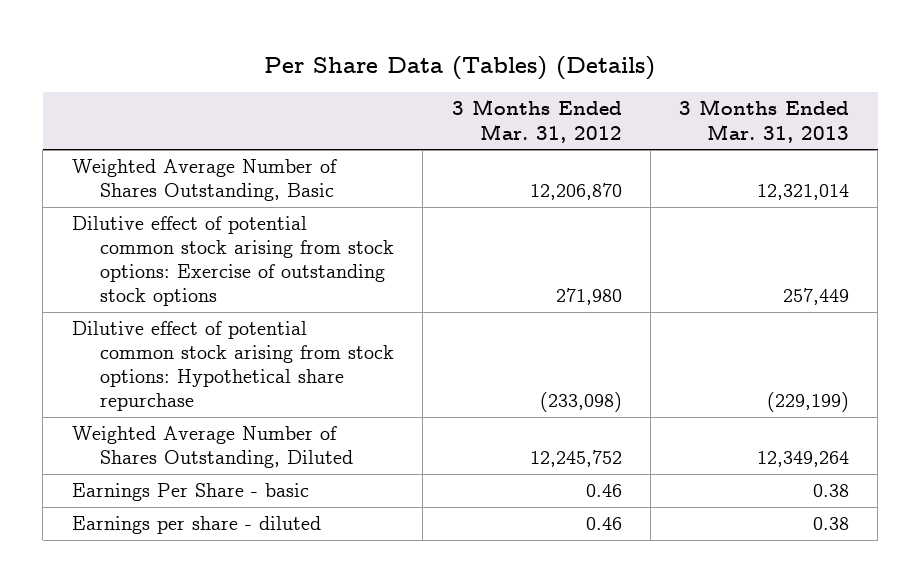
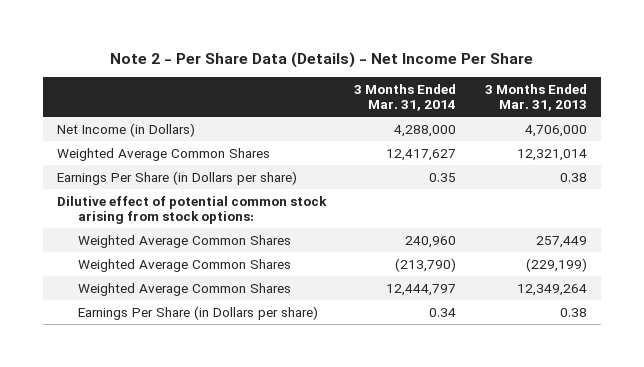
- Per Share Data (Tables) (Details)
+ Note 2 - Per Share Data (Details) - Net Income Per Share
- | 3 Months Ended Mar. 31, 2012 | 3 Months Ended Mar. 31, 2013
+ | 3 Months Ended Mar. 31, 2014 | 3 Months Ended Mar. 31, 2013
- Weighted Average Number of Shares Outstanding, Basic | 12,206,870 | 12,321,014
- Dilutive effect of potential common stock arising from stock options: Exercise of outstanding stock options | 271,980 | 257,449
- Dilutive effect of potential common stock arising from stock options: Hypothetical share repurchase | (233,098) | (229,199)
- Weighted Average Number of Shares Outstanding, Diluted | 12,245,752 | 12,349,264
- Earnings Per Share - basic | 0.46 | 0.38
- Earnings per share - diluted | 0.46 | 0.38
+ Net Income (in Dollars) | 4,288,000 | 4,706,000
+ Weighted Average Common Shares | 12,417,627 | 12,321,014
+ Earnings Per Share (in Dollars per share) | 0.35 | 0.38
+ Dilutive effect of potential common stock arising from stock options:
+ Weighted Average Common Shares | 240,960 | 257,449
+ Weighted Average Common Shares | (213,790) | (229,199)
+ Weighted Average Common Shares | 12,444,797 | 12,349,264
+ Earnings Per Share (in Dollars per share) | 0.34 | 0.38

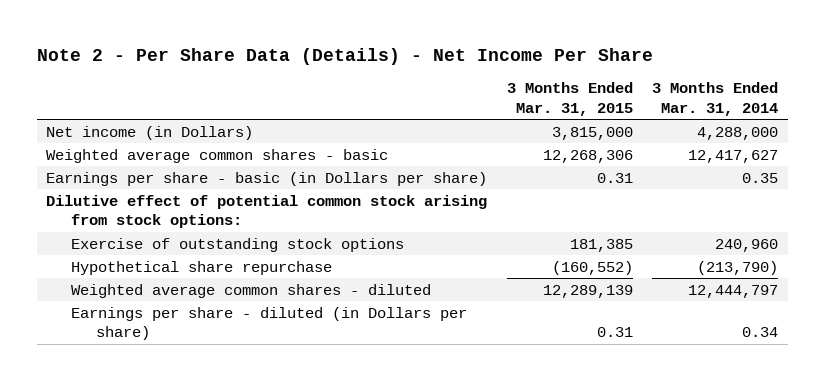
- | 3 Months Ended Mar. 31, 2014 | 3 Months Ended Mar. 31, 2013
+ | 3 Months Ended Mar. 31, 2015 | 3 Months Ended Mar. 31, 2014
- Net Income (in Dollars) | 4,288,000 | 4,706,000
- Weighted Average Common Shares | 12,417,627 | 12,321,014
- Earnings Per Share (in Dollars per share) | 0.35 | 0.38
+ Net income (in Dollars) | 3,815,000 | 4,288,000
+ Weighted average common shares - basic | 12,268,306 | 12,417,627
+ Earnings per share - basic (in Dollars per share) | 0.31 | 0.35
- Weighted Average Common Shares | 240,960 | 257,449
- Weighted Average Common Shares | (213,790) | (229,199)
- Weighted Average Common Shares | 12,444,797 | 12,349,264
- Earnings Per Share (in Dollars per share) | 0.34 | 0.38
+ Exercise of outstanding stock options | 181,385 | 240,960
+ Hypothetical share repurchase | (160,552) | (213,790)
+ Weighted average common shares - diluted | 12,289,139 | 12,444,797
+ Earnings per share - diluted (in Dollars per share) | 0.31 | 0.34

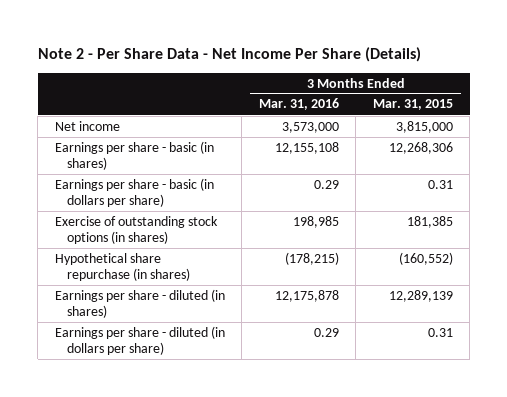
- Note 2 - Per Share Data (Details) - Net Income Per Share
+ Note 2 - Per Share Data - Net Income Per Share (Details)
- | 3 Months Ended Mar. 31, 2015 | 3 Months Ended Mar. 31, 2014
+ | 3 Months Ended Mar. 31, 2016 | 3 Months Ended Mar. 31, 2015
- Net income (in Dollars) | 3,815,000 | 4,288,000
- Weighted average common shares - basic | 12,268,306 | 12,417,627
- Earnings per share - basic (in Dollars per share) | 0.31 | 0.35
- Dilutive effect of potential common stock arising from stock options:
- Exercise of outstanding stock options | 181,385 | 240,960
- Hypothetical share repurchase | (160,552) | (213,790)
- Weighted average common shares - diluted | 12,289,139 | 12,444,797
- Earnings per share - diluted (in Dollars per share) | 0.31 | 0.34
+ Net income | 3,573,000 | 3,815,000
+ Earnings per share - basic (in shares) | 12,155,108 | 12,268,306
+ Earnings per share - basic (in dollars per share) | 0.29 | 0.31
+ Exercise of outstanding stock options (in shares) | 198,985 | 181,385
+ Hypothetical share repurchase (in shares) | (178,215) | (160,552)
+ Earnings per share - diluted (in shares) | 12,175,878 | 12,289,139
+ Earnings per share - diluted (in dollars per share) | 0.29 | 0.31

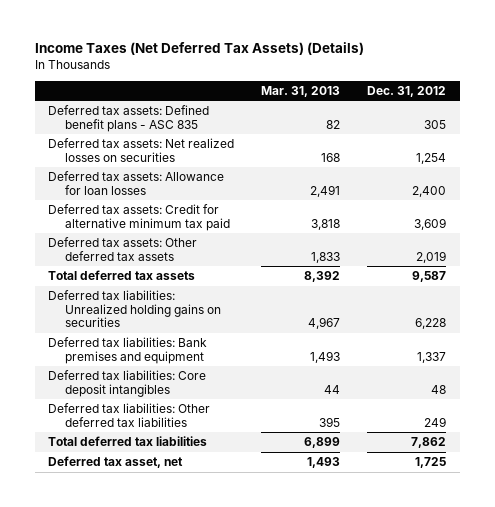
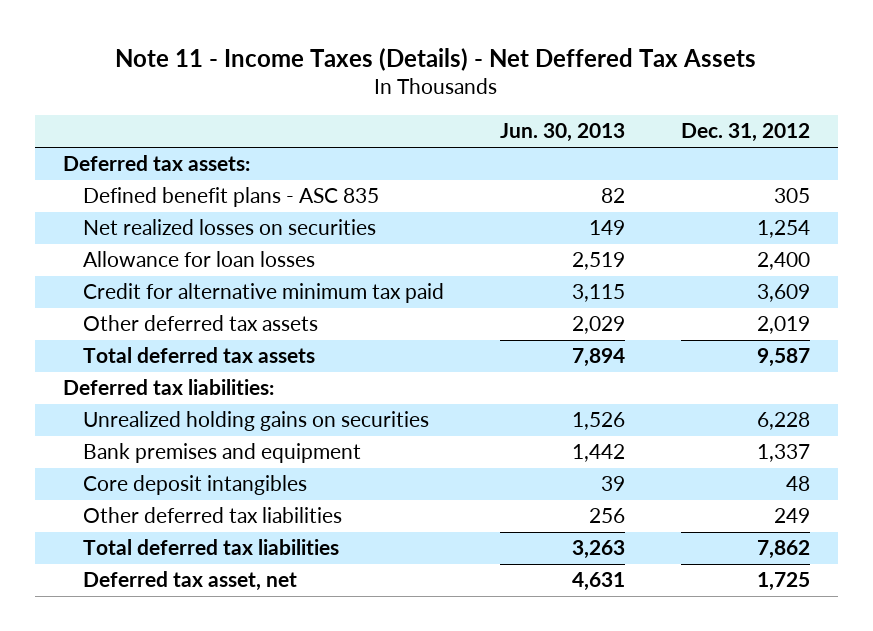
- Income Taxes (Net Deferred Tax Assets) (Details)
+ Note 11 - Income Taxes (Details) - Net Deffered Tax Assets
- | Mar. 31, 2013 | Dec. 31, 2012
+ | Jun. 30, 2013 | Dec. 31, 2012
- Deferred tax assets: Defined benefit plans - ASC 835 | 82 | 305
- Deferred tax assets: Net realized losses on securities | 168 | 1,254
- Deferred tax assets: Allowance for loan losses | 2,491 | 2,400
- Deferred tax assets: Credit for alternative minimum tax paid | 3,818 | 3,609
- Deferred tax assets: Other deferred tax assets | 1,833 | 2,019
+ Deferred tax assets:
+ Defined benefit plans - ASC 835 | 82 | 305
+ Net realized losses on securities | 149 | 1,254
+ Allowance for loan losses | 2,519 | 2,400
+ Credit for alternative minimum tax paid | 3,115 | 3,609
+ Other deferred tax assets | 2,029 | 2,019
- Deferred tax liabilities: Unrealized holding gains on securities | 4,967 | 6,228
- Deferred tax liabilities: Bank premises and equipment | 1,493 | 1,337
- Deferred tax liabilities: Core deposit intangibles | 44 | 48
- Deferred tax liabilities: Other deferred tax liabilities | 395 | 249
+ Deferred tax liabilities:
+ Unrealized holding gains on securities | 1,526 | 6,228
+ Bank premises and equipment | 1,442 | 1,337
+ Core deposit intangibles | 39 | 48
+ Other deferred tax liabilities | 256 | 249

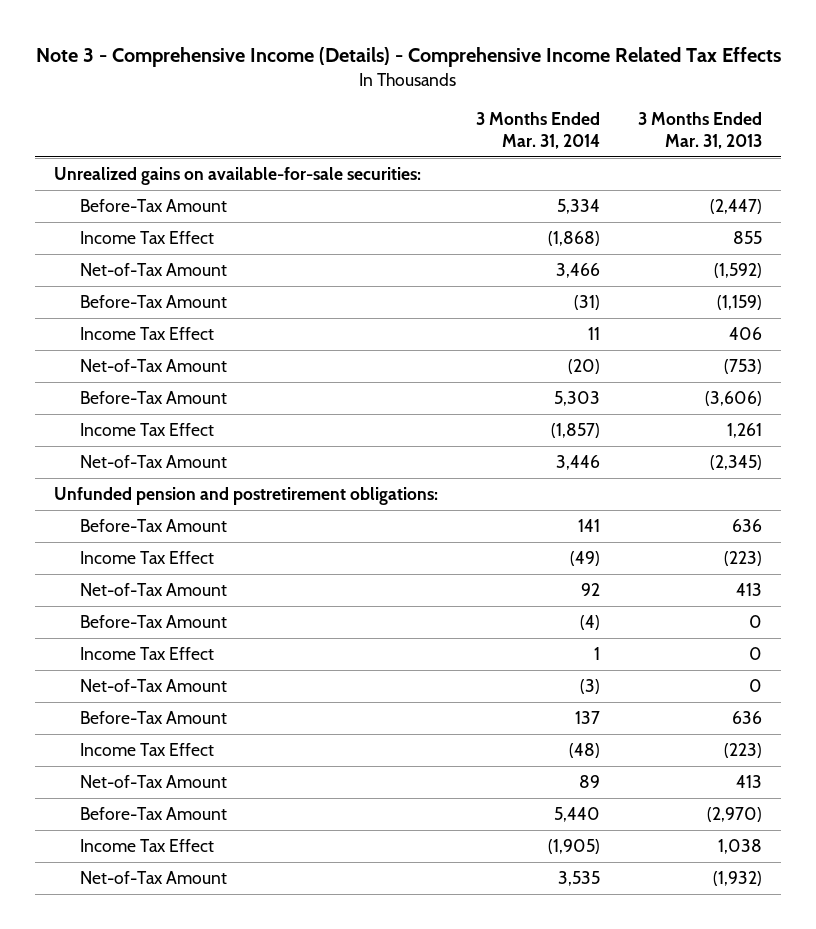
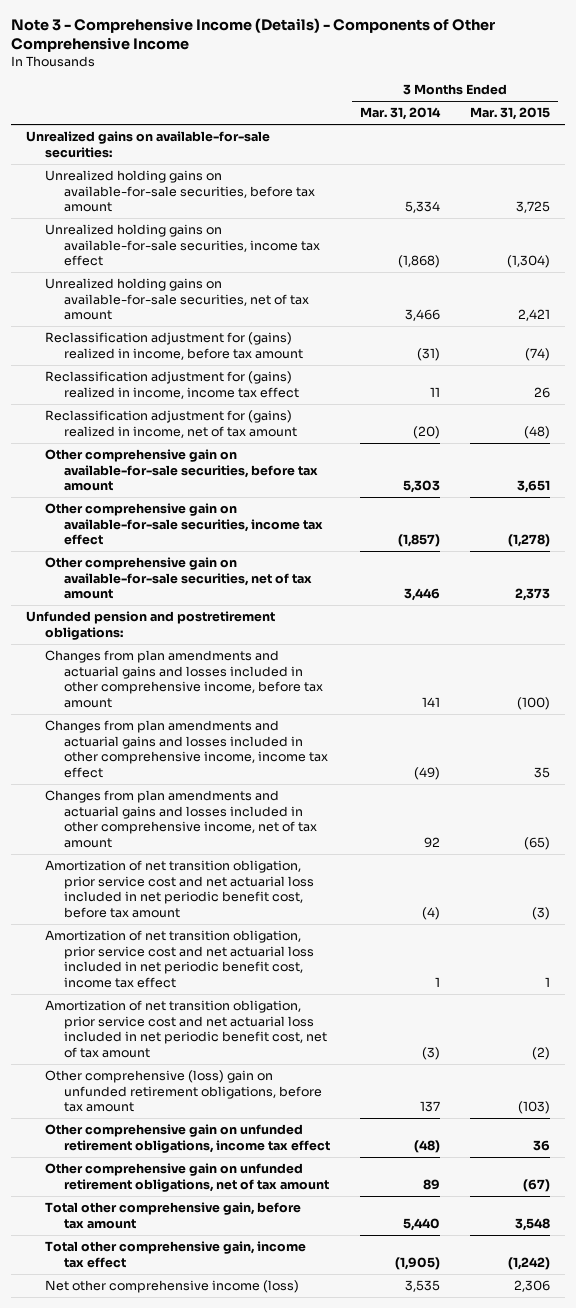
- Note 3 - Comprehensive Income (Details) - Comprehensive Income Related Tax Effects
+ Note 3 - Comprehensive Income (Details) - Components of Other Comprehensive Income
- | 3 Months Ended Mar. 31, 2014 | 3 Months Ended Mar. 31, 2013
+ | 3 Months Ended Mar. 31, 2014 | 3 Months Ended Mar. 31, 2015
- Before-Tax Amount | 5,334 | (2,447)
- Income Tax Effect | (1,868) | 855
- Net-of-Tax Amount | 3,466 | (1,592)
- Before-Tax Amount | (31) | (1,159)
- Income Tax Effect | 11 | 406
- Net-of-Tax Amount | (20) | (753)
- Before-Tax Amount | 5,303 | (3,606)
- Income Tax Effect | (1,857) | 1,261
- Net-of-Tax Amount | 3,446 | (2,345)
+ Unrealized holding gains on available-for-sale securities, before tax amount | 5,334 | 3,725
+ Unrealized holding gains on available-for-sale securities, income tax effect | (1,868) | (1,304)
+ Unrealized holding gains on available-for-sale securities, net of tax amount | 3,466 | 2,421
+ Reclassification adjustment for (gains) realized in income, before tax amount | (31) | (74)
+ Reclassification adjustment for (gains) realized in income, income tax effect | 11 | 26
+ Reclassification adjustment for (gains) realized in income, net of tax amount | (20) | (48)
+ Other comprehensive gain on available-for-sale securities, before tax amount | 5,303 | 3,651
+ Other comprehensive gain on available-for-sale securities, income tax effect | (1,857) | (1,278)
+ Other comprehensive gain on available-for-sale securities, net of tax amount | 3,446 | 2,373
- Before-Tax Amount | 141 | 636
- Income Tax Effect | (49) | (223)
- Net-of-Tax Amount | 92 | 413
- Before-Tax Amount | (4) | 0
- Income Tax Effect | 1 | 0
- Net-of-Tax Amount | (3) | 0
- Before-Tax Amount | 137 | 636
- Income Tax Effect | (48) | (223)
- Net-of-Tax Amount | 89 | 413
- Before-Tax Amount | 5,440 | (2,970)
- Income Tax Effect | (1,905) | 1,038
- Net-of-Tax Amount | 3,535 | (1,932)
+ Changes from plan amendments and actuarial gains and losses included in other comprehensive income, before tax amount | 141 | (100)
+ Changes from plan amendments and actuarial gains and losses included in other comprehensive income, income tax effect | (49) | 35
+ Changes from plan amendments and actuarial gains and losses included in other comprehensive income, net of tax amount | 92 | (65)
+ Amortization of net transition obligation, prior service cost and net actuarial loss included in net periodic benefit cost, before tax amount | (4) | (3)
+ Amortization of net transition obligation, prior service cost and net actuarial loss included in net periodic benefit cost, income tax effect | 1 | 1
+ Amortization of net transition obligation, prior service cost and net actuarial loss included in net periodic benefit cost, net of tax amount | (3) | (2)
+ Other comprehensive (loss) gain on unfunded retirement obligations, before tax amount | 137 | (103)
+ Other comprehensive gain on unfunded retirement obligations, income tax effect | (48) | 36
+ Other comprehensive gain on unfunded retirement obligations, net of tax amount | 89 | (67)
+ Total other comprehensive gain, before tax amount | 5,440 | 3,548
+ Total other comprehensive gain, income tax effect | (1,905) | (1,242)
+ Net other comprehensive income (loss) | 3,535 | 2,306

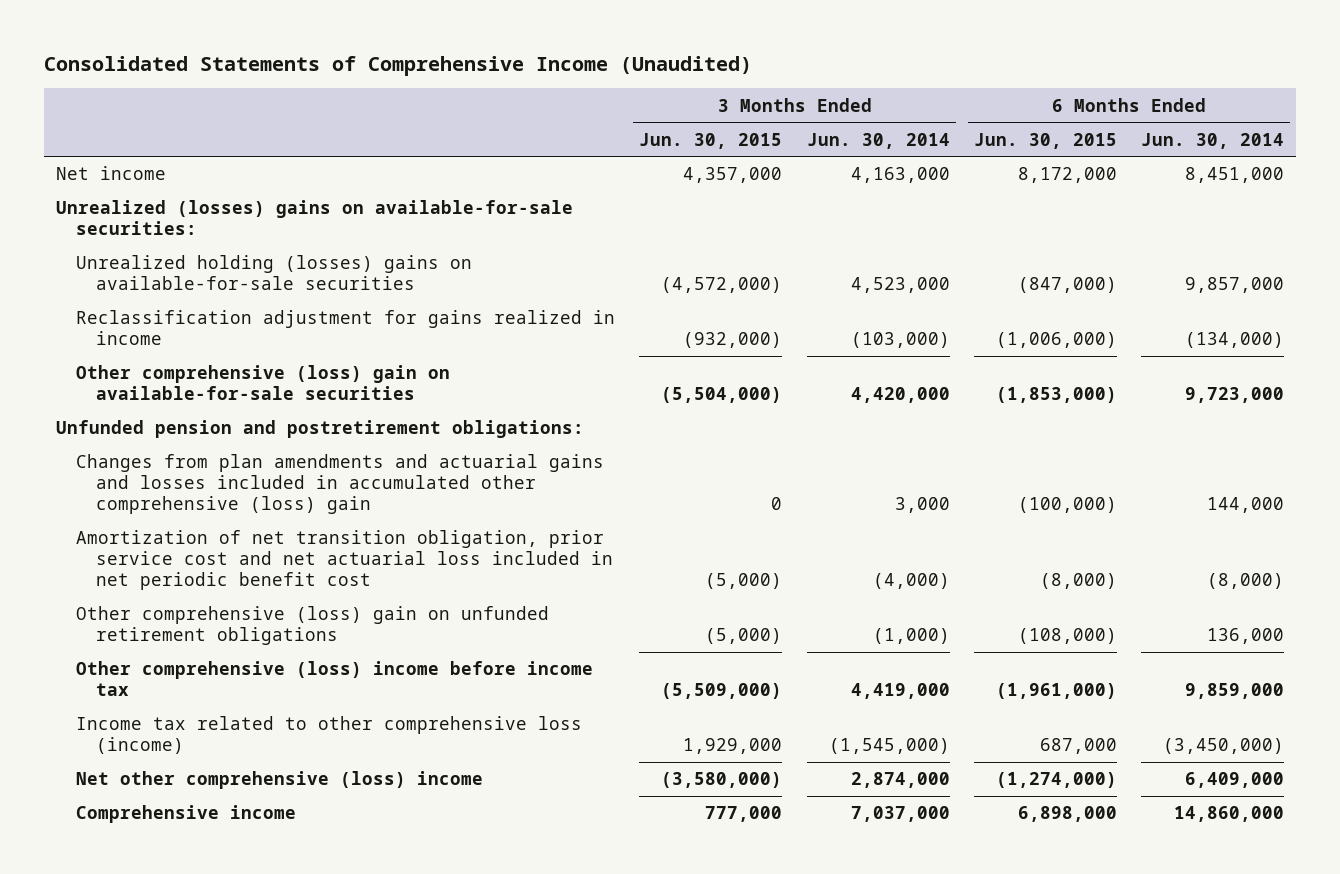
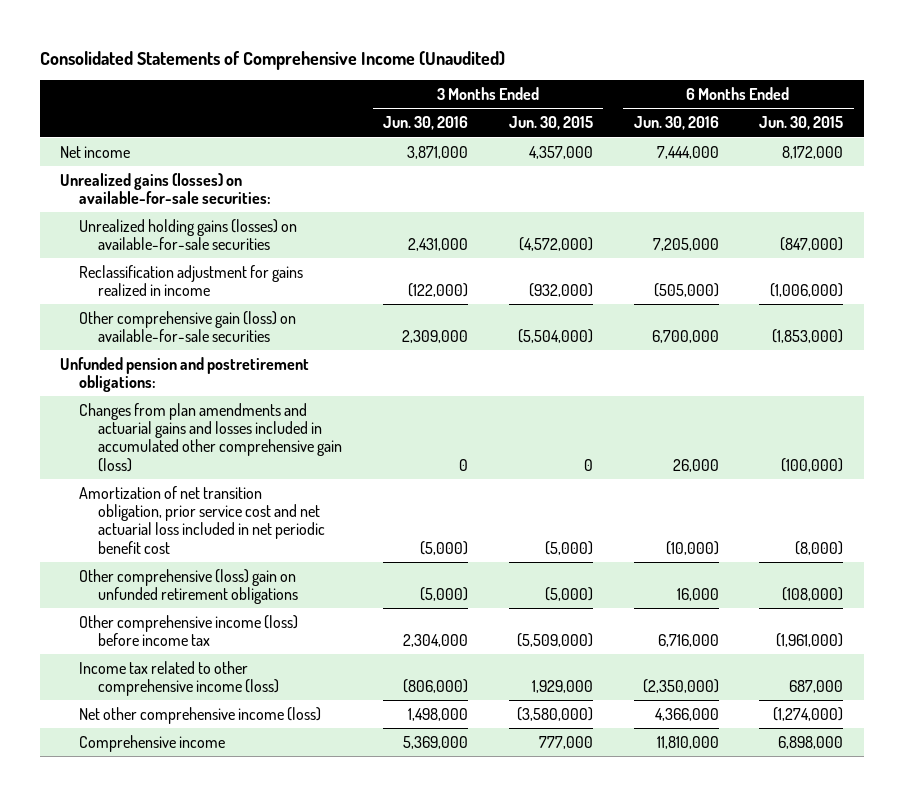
- | 3 Months Ended Jun. 30, 2015 | 3 Months Ended Jun. 30, 2014 | 6 Months Ended Jun. 30, 2015 | 6 Months Ended Jun. 30, 2014
+ | 3 Months Ended Jun. 30, 2016 | 3 Months Ended Jun. 30, 2015 | 6 Months Ended Jun. 30, 2016 | 6 Months Ended Jun. 30, 2015
- Unrealized (losses) gains on available-for-sale securities:
- Unrealized holding (losses) gains on available-for-sale securities | (4,572,000) | 4,523,000 | (847,000) | 9,857,000
+ Unrealized gains (losses) on available-for-sale securities:
+ Unrealized holding gains (losses) on available-for-sale securities | 2,431,000 | (4,572,000) | 7,205,000 | (847,000)
- Other comprehensive (loss) gain on available-for-sale securities | (5,504,000) | 4,420,000 | (1,853,000) | 9,723,000
+ Other comprehensive gain (loss) on available-for-sale securities | 2,309,000 | (5,504,000) | 6,700,000 | (1,853,000)
- Changes from plan amendments and actuarial gains and losses included in accumulated other comprehensive (loss) gain | 0 | 3,000 | (100,000) | 144,000
+ Changes from plan amendments and actuarial gains and losses included in accumulated other comprehensive gain (loss) | 0 | 0 | 26,000 | (100,000)
- Other comprehensive (loss) income before income tax | (5,509,000) | 4,419,000 | (1,961,000) | 9,859,000
- Income tax related to other comprehensive loss (income) | 1,929,000 | (1,545,000) | 687,000 | (3,450,000)
- Net other comprehensive (loss) income | (3,580,000) | 2,874,000 | (1,274,000) | 6,409,000
+ Other comprehensive income (loss) before income tax | 2,304,000 | (5,509,000) | 6,716,000 | (1,961,000)
+ Income tax related to other comprehensive income (loss) | (806,000) | 1,929,000 | (2,350,000) | 687,000
+ Net other comprehensive income (loss) | 1,498,000 | (3,580,000) | 4,366,000 | (1,274,000)

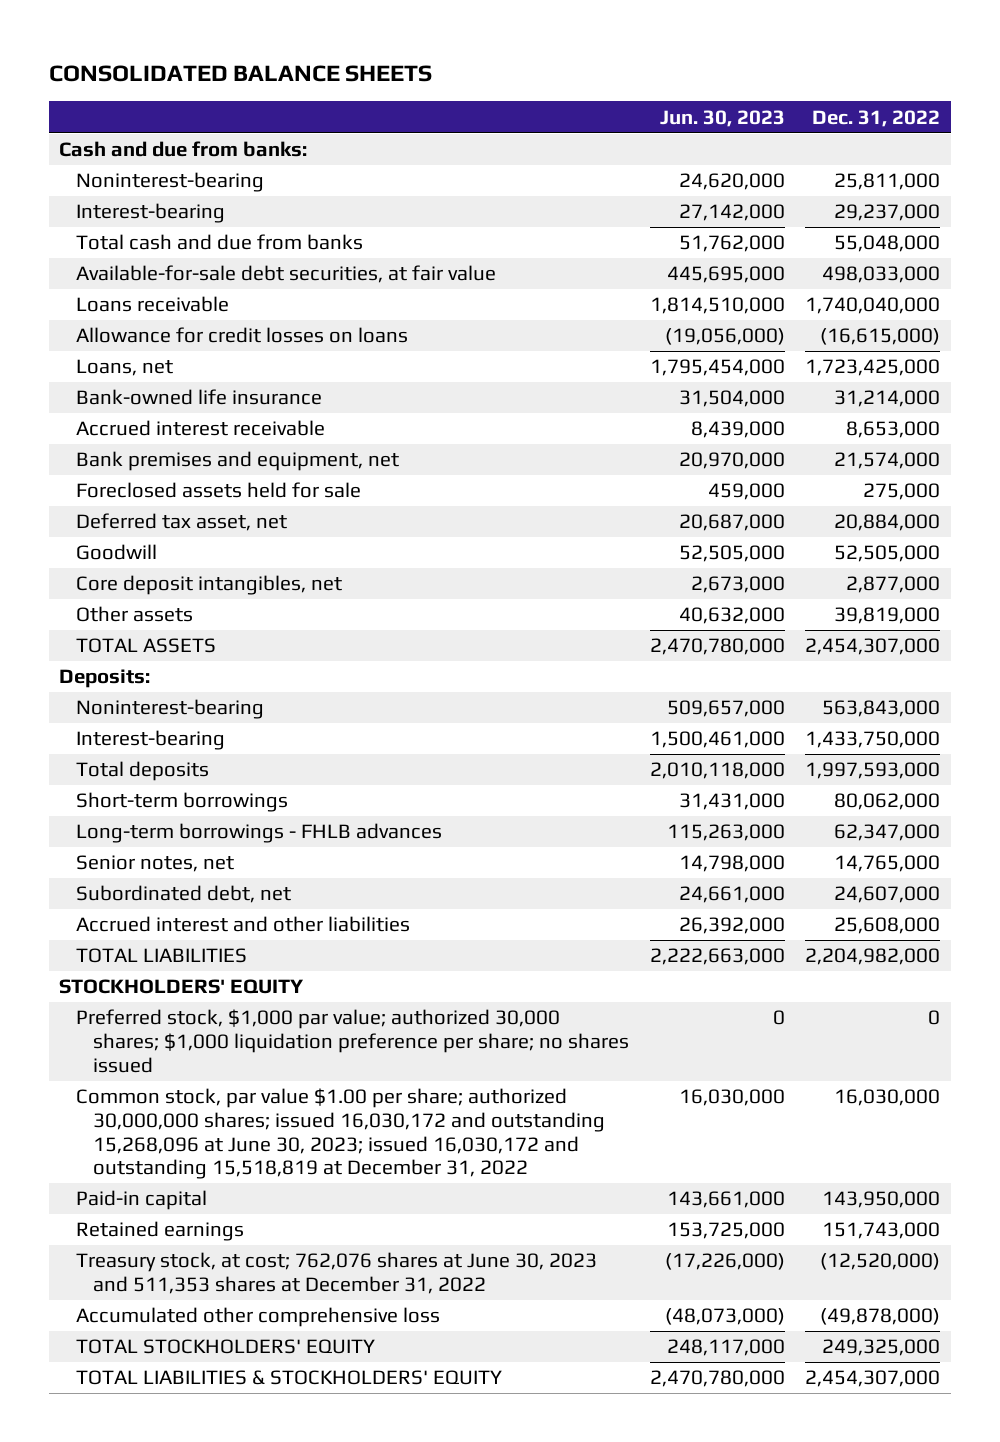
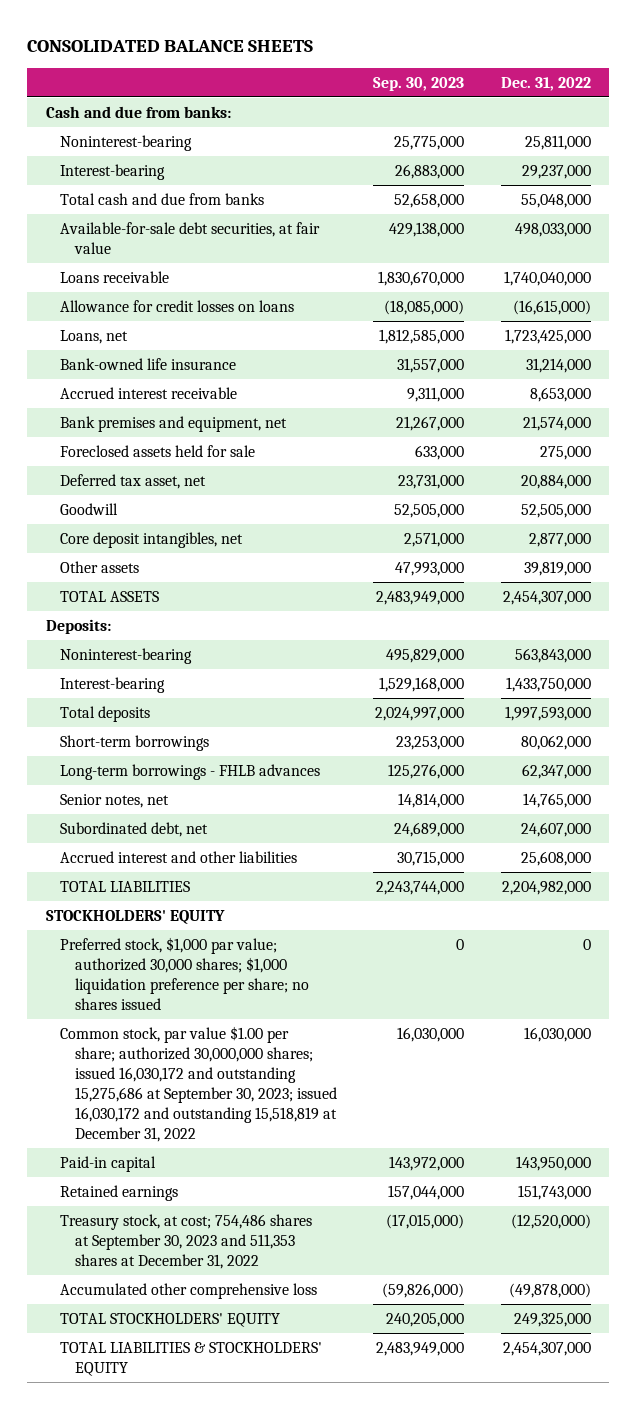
- | Jun. 30, 2023 | Dec. 31, 2022
+ | Sep. 30, 2023 | Dec. 31, 2022
- Common stock, par value $1.00 per share; authorized 30,000,000 shares; issued 16,030,172 and outstanding 15,268,096 at June 30, 2023; issued 16,030,172 and outstanding 15,518,819 at December 31, 2022 | 16,030,000 | 16,030,000
+ Common stock, par value $1.00 per share; authorized 30,000,000 shares; issued 16,030,172 and outstanding 15,275,686 at September 30, 2023; issued 16,030,172 and outstanding 15,518,819 at December 31, 2022 | 16,030,000 | 16,030,000
- Treasury stock, at cost; 762,076 shares at June 30, 2023 and 511,353 shares at December 31, 2022 | (17,226,000) | (12,520,000)
+ Treasury stock, at cost; 754,486 shares at September 30, 2023 and 511,353 shares at December 31, 2022 | (17,015,000) | (12,520,000)

